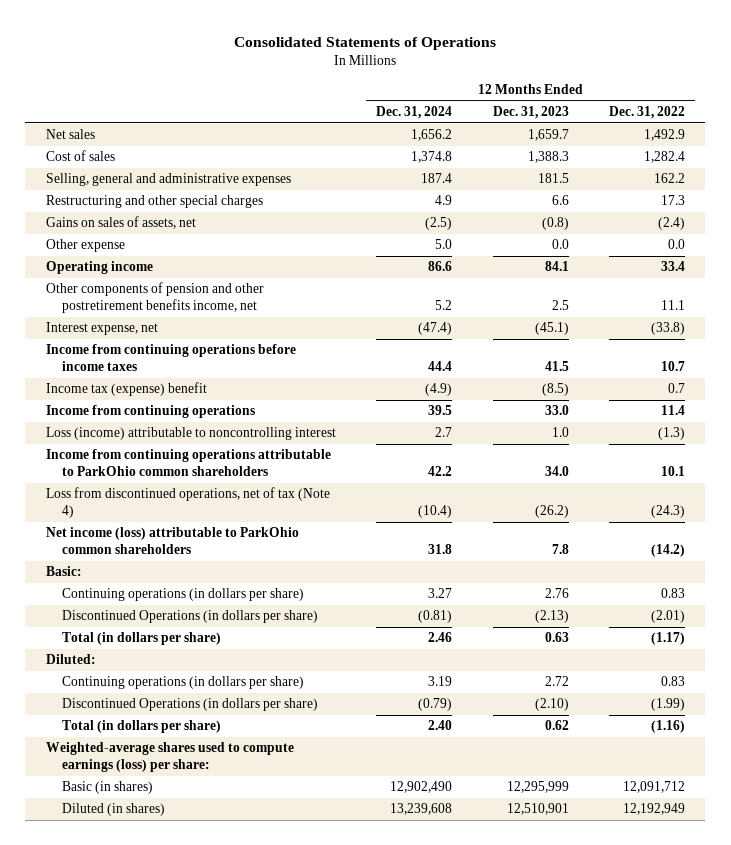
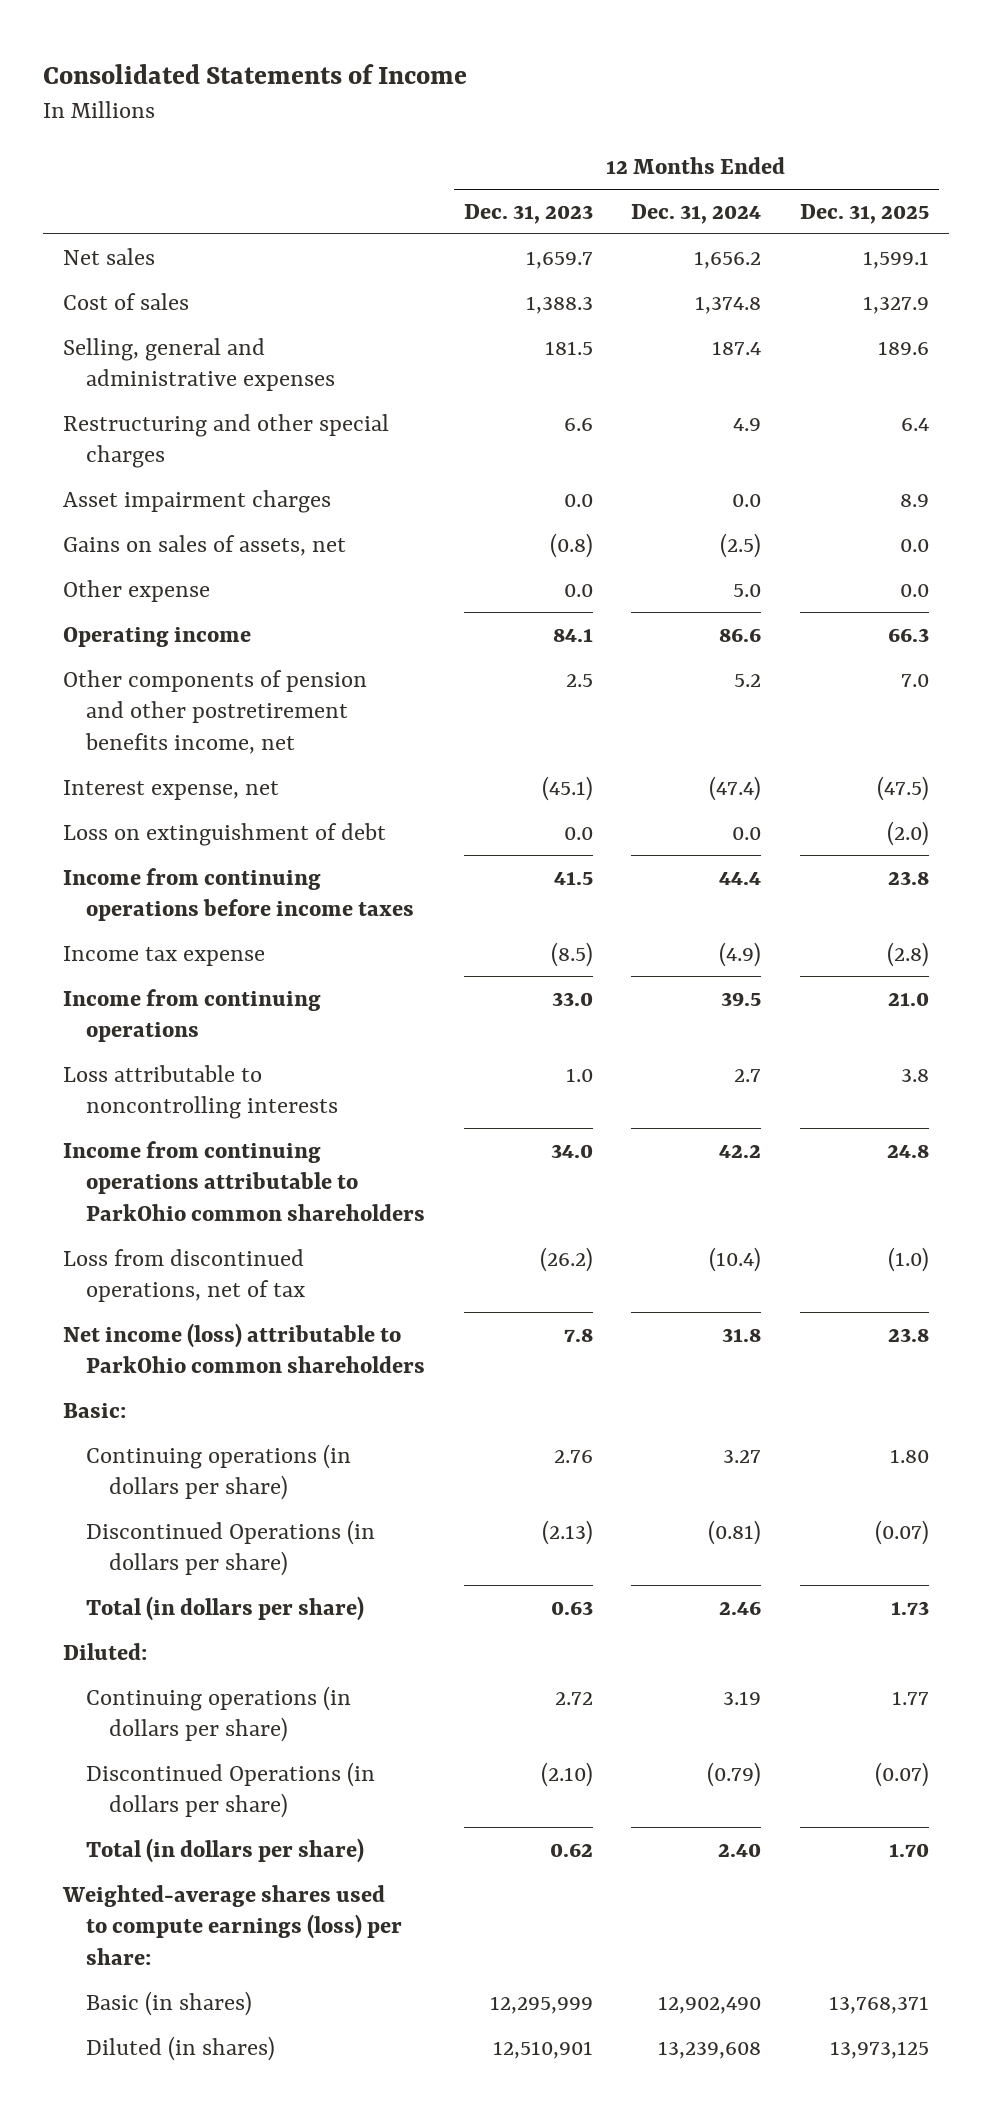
- Consolidated Statements of Operations
+ Consolidated Statements of Income
- | 12 Months Ended Dec. 31, 2024 | 12 Months Ended Dec. 31, 2023 | 12 Months Ended Dec. 31, 2022
+ | 12 Months Ended Dec. 31, 2023 | 12 Months Ended Dec. 31, 2024 | 12 Months Ended Dec. 31, 2025
+ Asset impairment charges | 0.0 | 0.0 | 8.9
+ Loss on extinguishment of debt | 0.0 | 0.0 | (2.0)
- Income tax (expense) benefit | (4.9) | (8.5) | 0.7
+ Income tax expense | (8.5) | (4.9) | (2.8)
- Loss (income) attributable to noncontrolling interest | 2.7 | 1.0 | (1.3)
+ Loss attributable to noncontrolling interests | 1.0 | 2.7 | 3.8
- Loss from discontinued operations, net of tax (Note 4) | (10.4) | (26.2) | (24.3)
+ Loss from discontinued operations, net of tax | (26.2) | (10.4) | (1.0)

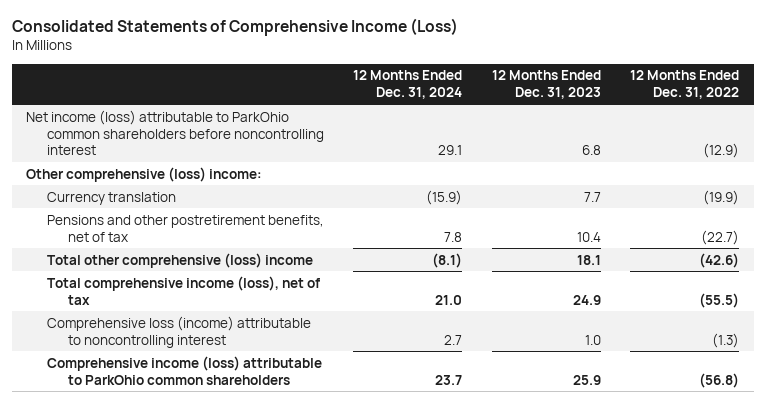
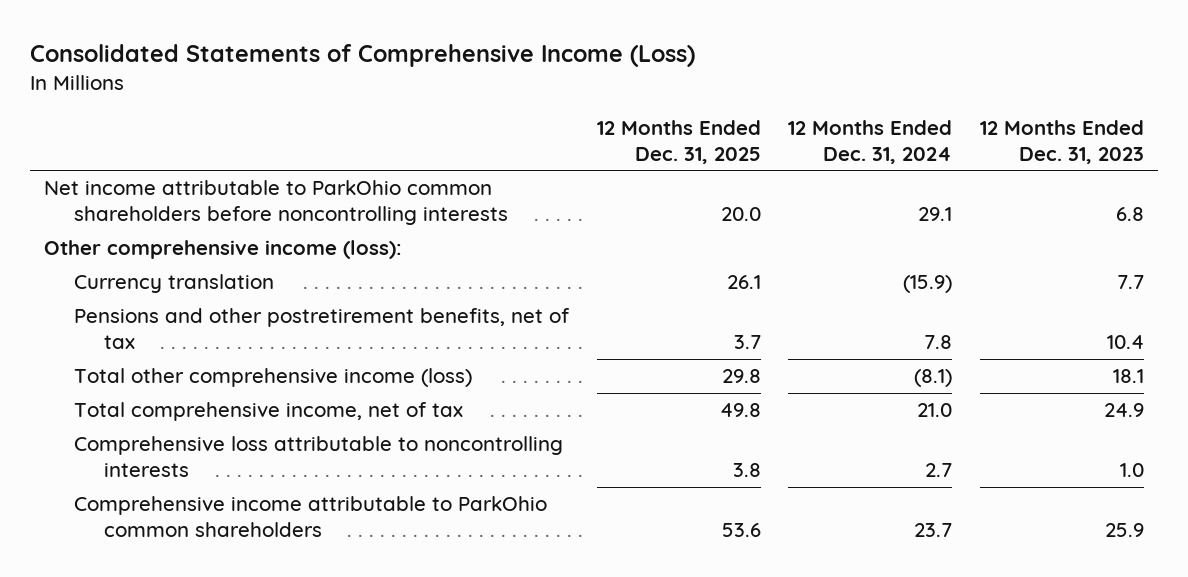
- | 12 Months Ended Dec. 31, 2024 | 12 Months Ended Dec. 31, 2023 | 12 Months Ended Dec. 31, 2022
+ | 12 Months Ended Dec. 31, 2025 | 12 Months Ended Dec. 31, 2024 | 12 Months Ended Dec. 31, 2023
- Net income (loss) attributable to ParkOhio common shareholders before noncontrolling interest | 29.1 | 6.8 | (12.9)
- Other comprehensive (loss) income:
+ Net income attributable to ParkOhio common shareholders before noncontrolling interests | 20.0 | 29.1 | 6.8
+ Other comprehensive income (loss):
- Total other comprehensive (loss) income | (8.1) | 18.1 | (42.6)
- Total comprehensive income (loss), net of tax | 21.0 | 24.9 | (55.5)
- Comprehensive loss (income) attributable to noncontrolling interest | 2.7 | 1.0 | (1.3)
- Comprehensive income (loss) attributable to ParkOhio common shareholders | 23.7 | 25.9 | (56.8)
+ Total other comprehensive income (loss) | 29.8 | (8.1) | 18.1
+ Total comprehensive income, net of tax | 49.8 | 21.0 | 24.9
+ Comprehensive loss attributable to noncontrolling interests | 3.8 | 2.7 | 1.0
+ Comprehensive income attributable to ParkOhio common shareholders | 53.6 | 23.7 | 25.9

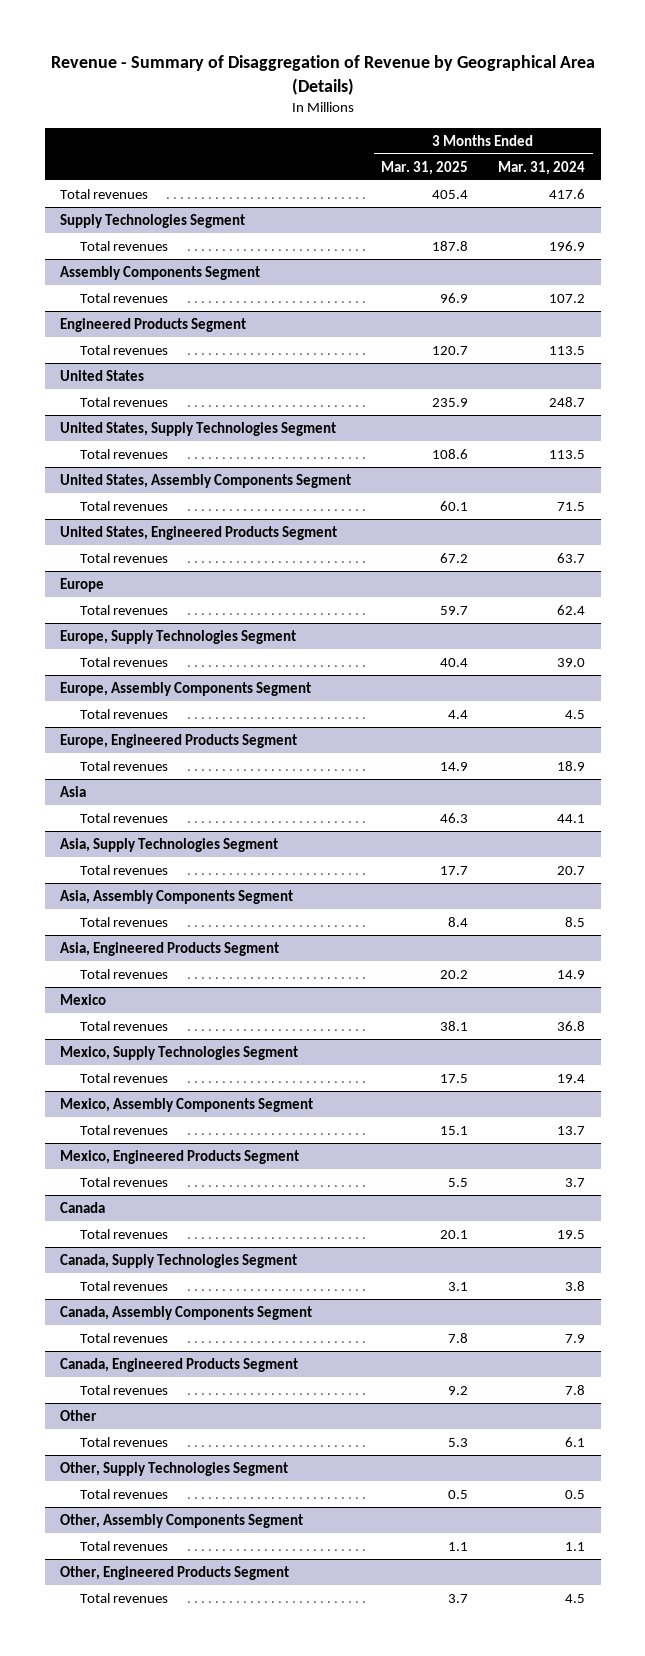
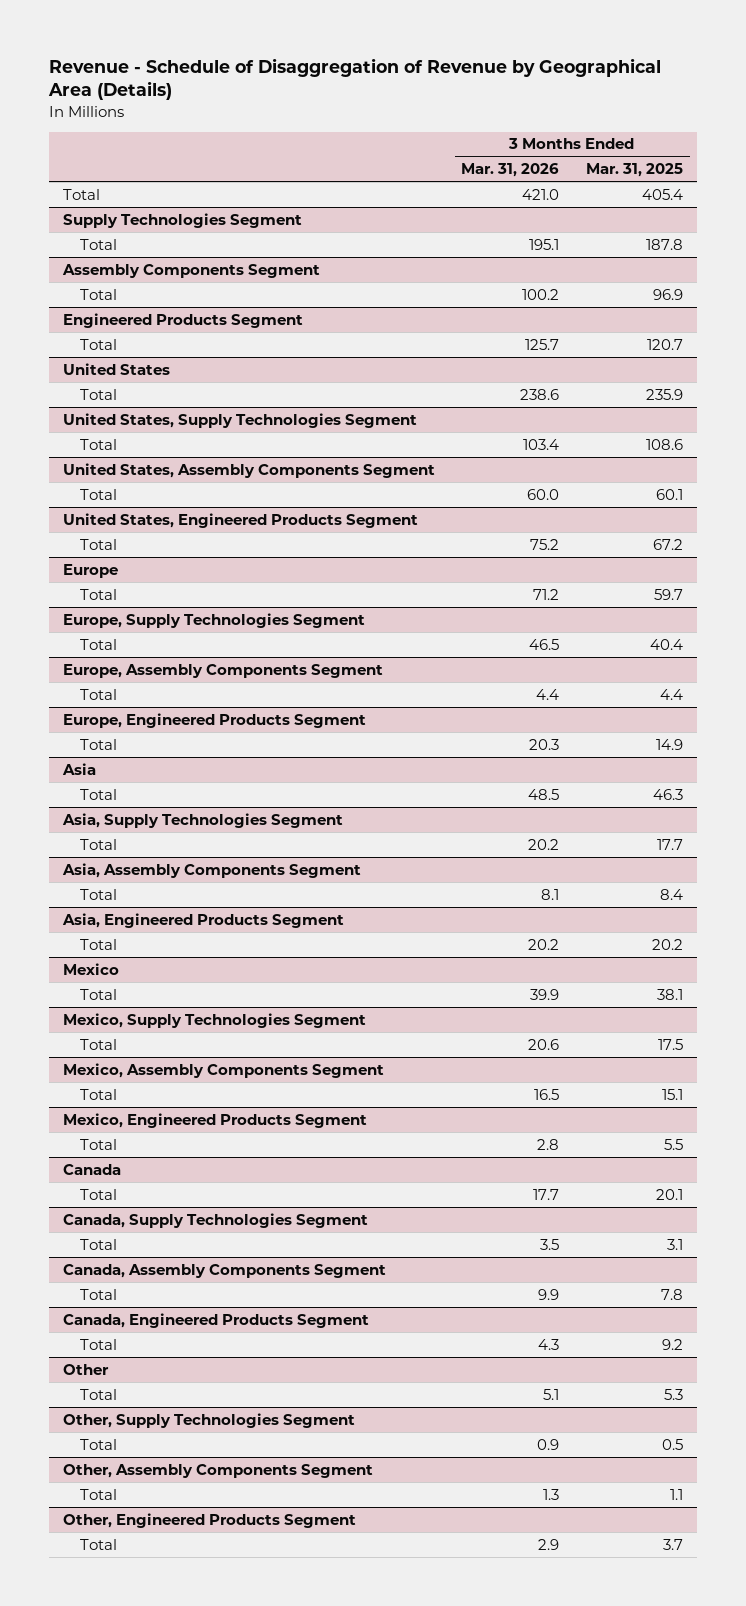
- Revenue - Summary of Disaggregation of Revenue by Geographical Area (Details)
+ Revenue - Schedule of Disaggregation of Revenue by Geographical Area (Details)
- | 3 Months Ended Mar. 31, 2025 | 3 Months Ended Mar. 31, 2024
+ | 3 Months Ended Mar. 31, 2026 | 3 Months Ended Mar. 31, 2025
- Total revenues | 405.4 | 417.6
+ Total | 421.0 | 405.4
@ Supply Technologies Segment
- Total revenues | 187.8 | 196.9
+ Total | 195.1 | 187.8
@ Assembly Components Segment
- Total revenues | 96.9 | 107.2
+ Total | 100.2 | 96.9
@ Engineered Products Segment
- Total revenues | 120.7 | 113.5
+ Total | 125.7 | 120.7
@ United States
- Total revenues | 235.9 | 248.7
+ Total | 238.6 | 235.9
@ United States, Supply Technologies Segment
- Total revenues | 108.6 | 113.5
+ Total | 103.4 | 108.6
@ United States, Assembly Components Segment
- Total revenues | 60.1 | 71.5
+ Total | 60.0 | 60.1
@ United States, Engineered Products Segment
- Total revenues | 67.2 | 63.7
+ Total | 75.2 | 67.2
@ Europe
- Total revenues | 59.7 | 62.4
+ Total | 71.2 | 59.7
@ Europe, Supply Technologies Segment
- Total revenues | 40.4 | 39.0
+ Total | 46.5 | 40.4
@ Europe, Assembly Components Segment
- Total revenues | 4.4 | 4.5
+ Total | 4.4 | 4.4
@ Europe, Engineered Products Segment
- Total revenues | 14.9 | 18.9
+ Total | 20.3 | 14.9
@ Asia
- Total revenues | 46.3 | 44.1
+ Total | 48.5 | 46.3
@ Asia, Supply Technologies Segment
- Total revenues | 17.7 | 20.7
+ Total | 20.2 | 17.7
@ Asia, Assembly Components Segment
- Total revenues | 8.4 | 8.5
+ Total | 8.1 | 8.4
@ Asia, Engineered Products Segment
- Total revenues | 20.2 | 14.9
+ Total | 20.2 | 20.2
@ Mexico
- Total revenues | 38.1 | 36.8
+ Total | 39.9 | 38.1
@ Mexico, Supply Technologies Segment
- Total revenues | 17.5 | 19.4
+ Total | 20.6 | 17.5
@ Mexico, Assembly Components Segment
- Total revenues | 15.1 | 13.7
+ Total | 16.5 | 15.1
@ Mexico, Engineered Products Segment
- Total revenues | 5.5 | 3.7
+ Total | 2.8 | 5.5
@ Canada
- Total revenues | 20.1 | 19.5
+ Total | 17.7 | 20.1
@ Canada, Supply Technologies Segment
- Total revenues | 3.1 | 3.8
+ Total | 3.5 | 3.1
@ Canada, Assembly Components Segment
- Total revenues | 7.8 | 7.9
+ Total | 9.9 | 7.8
@ Canada, Engineered Products Segment
- Total revenues | 9.2 | 7.8
+ Total | 4.3 | 9.2
@ Other
- Total revenues | 5.3 | 6.1
+ Total | 5.1 | 5.3
@ Other, Supply Technologies Segment
- Total revenues | 0.5 | 0.5
+ Total | 0.9 | 0.5
@ Other, Assembly Components Segment
- Total revenues | 1.1 | 1.1
+ Total | 1.3 | 1.1
@ Other, Engineered Products Segment
- Total revenues | 3.7 | 4.5
+ Total | 2.9 | 3.7

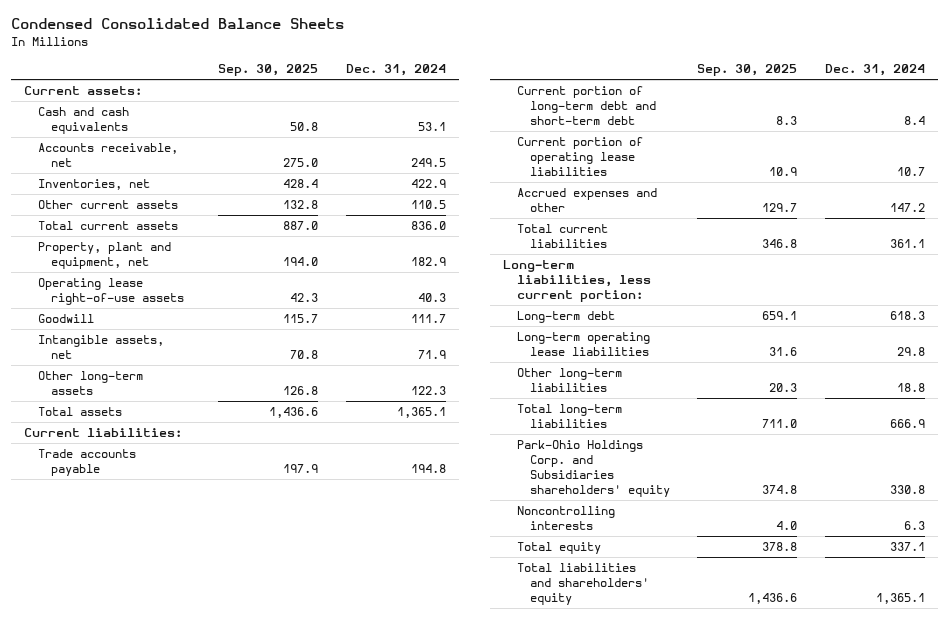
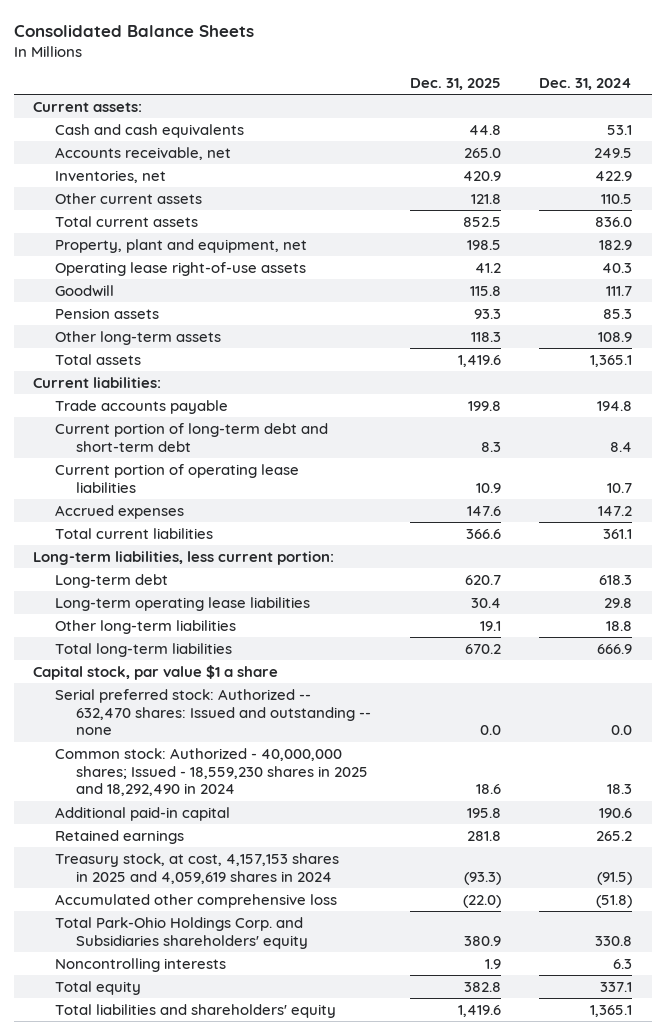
- Condensed Consolidated Balance Sheets
+ Consolidated Balance Sheets
- | Sep. 30, 2025 | Dec. 31, 2024
+ | Dec. 31, 2025 | Dec. 31, 2024
- Intangible assets, net | 70.8 | 71.9
- Other long-term assets | 126.8 | 122.3
+ Pension assets | 93.3 | 85.3
+ Other long-term assets | 118.3 | 108.9
- Accrued expenses and other | 129.7 | 147.2
+ Accrued expenses | 147.6 | 147.2
- Park-Ohio Holdings Corp. and Subsidiaries shareholders' equity | 374.8 | 330.8
+ Capital stock, par value $1 a share
+ Serial preferred stock: Authorized -- 632,470 shares: Issued and outstanding -- none | 0.0 | 0.0
+ Common stock: Authorized - 40,000,000 shares; Issued - 18,559,230 shares in 2025 and 18,292,490 in 2024 | 18.6 | 18.3
+ Additional paid-in capital | 195.8 | 190.6
+ Retained earnings | 281.8 | 265.2
+ Treasury stock, at cost, 4,157,153 shares in 2025 and 4,059,619 shares in 2024 | (93.3) | (91.5)
+ Accumulated other comprehensive loss | (22.0) | (51.8)
+ Total Park-Ohio Holdings Corp. and Subsidiaries shareholders' equity | 380.9 | 330.8

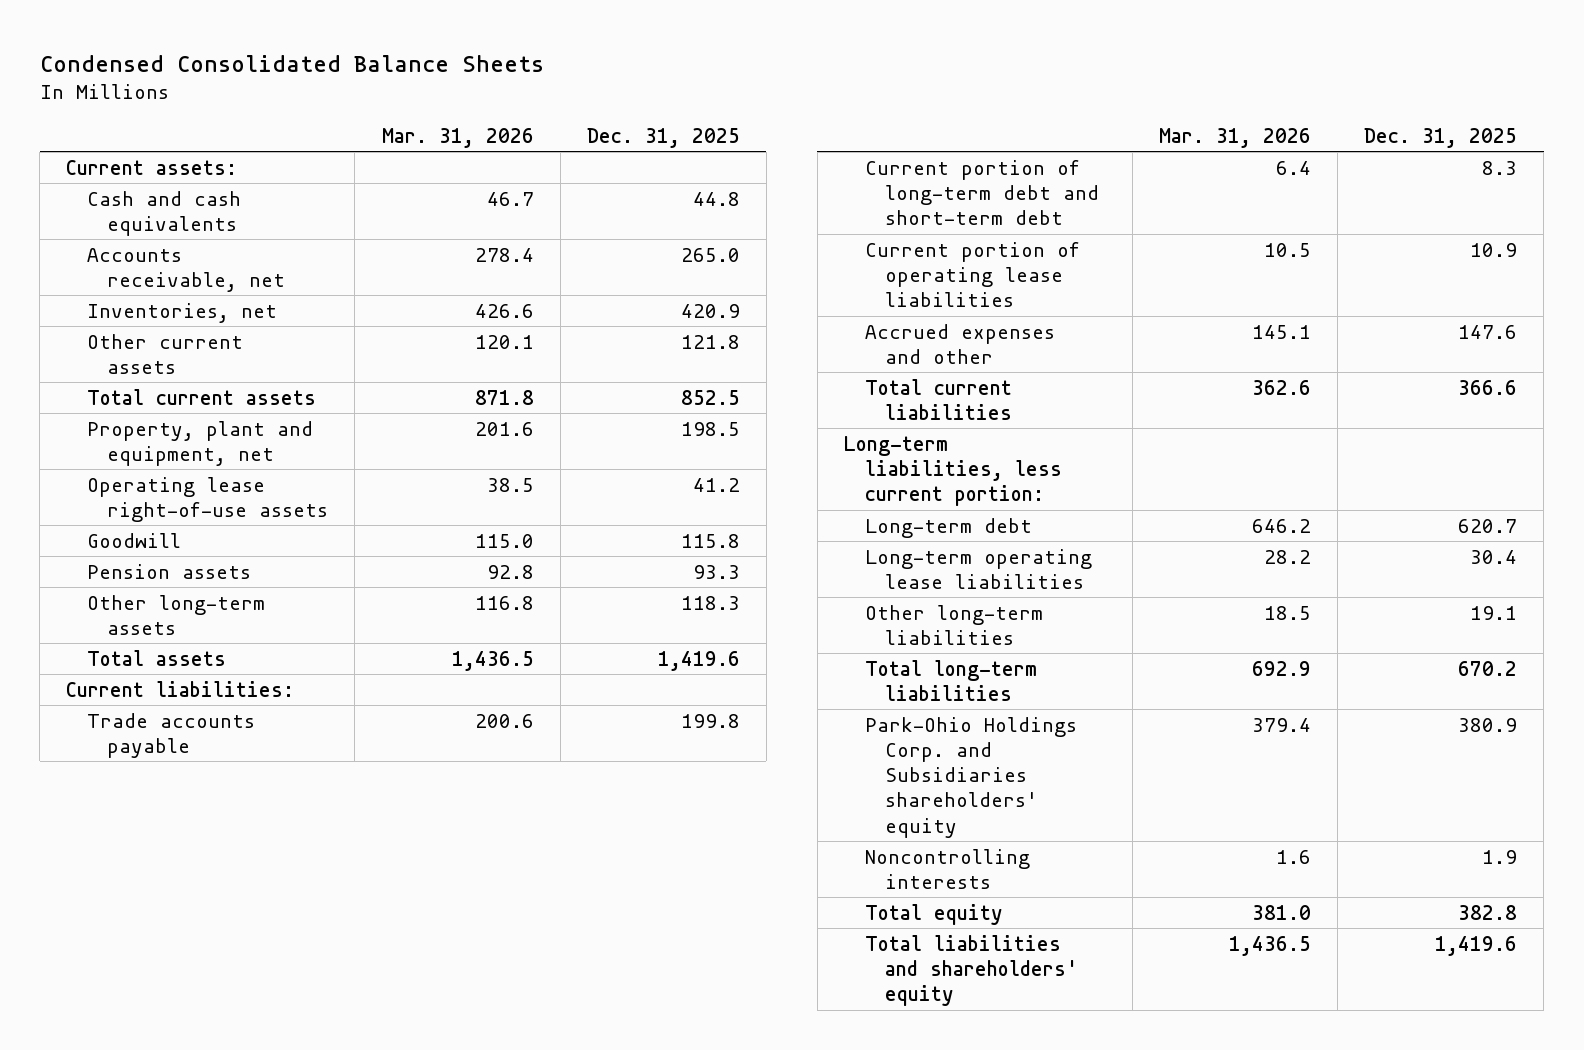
- Consolidated Balance Sheets
+ Condensed Consolidated Balance Sheets
- | Dec. 31, 2025 | Dec. 31, 2024
+ | Mar. 31, 2026 | Dec. 31, 2025
- Accrued expenses | 147.6 | 147.2
+ Accrued expenses and other | 145.1 | 147.6
- Capital stock, par value $1 a share
- Serial preferred stock: Authorized -- 632,470 shares: Issued and outstanding -- none | 0.0 | 0.0
- Common stock: Authorized - 40,000,000 shares; Issued - 18,559,230 shares in 2025 and 18,292,490 in 2024 | 18.6 | 18.3
- Additional paid-in capital | 195.8 | 190.6
- Retained earnings | 281.8 | 265.2
- Treasury stock, at cost, 4,157,153 shares in 2025 and 4,059,619 shares in 2024 | (93.3) | (91.5)
- Accumulated other comprehensive loss | (22.0) | (51.8)
- Total Park-Ohio Holdings Corp. and Subsidiaries shareholders' equity | 380.9 | 330.8
+ Park-Ohio Holdings Corp. and Subsidiaries shareholders' equity | 379.4 | 380.9

